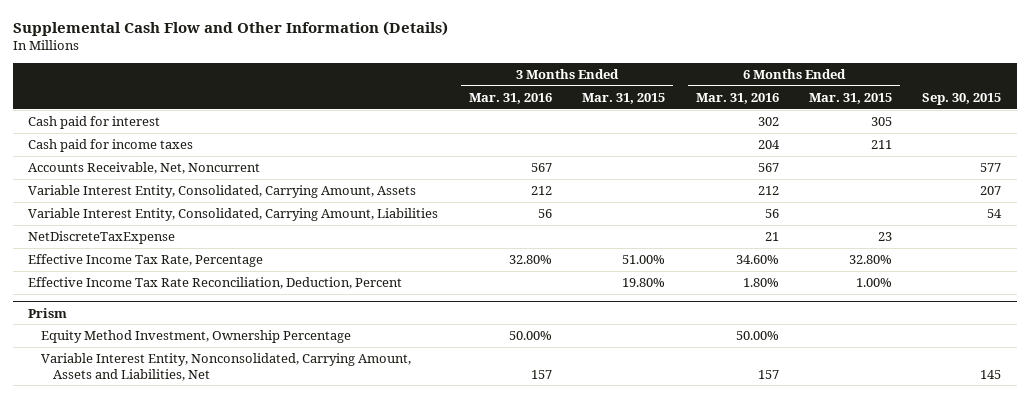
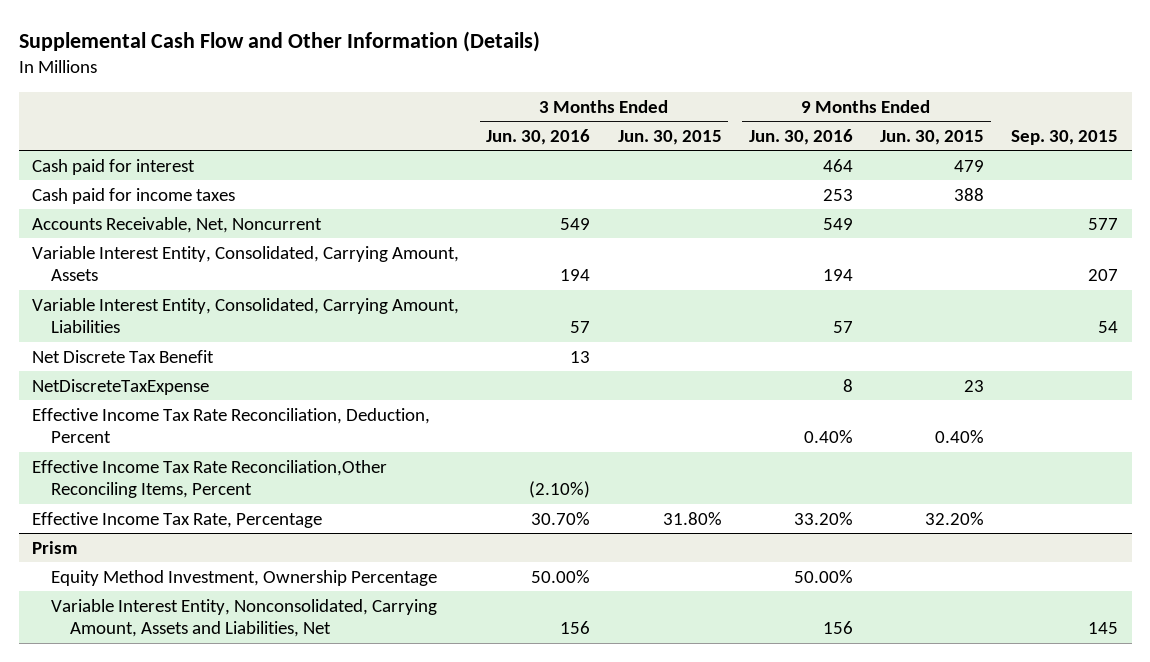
- | 3 Months Ended Mar. 31, 2016 | 3 Months Ended Mar. 31, 2015 | 6 Months Ended Mar. 31, 2016 | 6 Months Ended Mar. 31, 2015 | Sep. 30, 2015
+ | 3 Months Ended Jun. 30, 2016 | 3 Months Ended Jun. 30, 2015 | 9 Months Ended Jun. 30, 2016 | 9 Months Ended Jun. 30, 2015 | Sep. 30, 2015
+ Net Discrete Tax Benefit | 13 | | | |
+ Effective Income Tax Rate Reconciliation,Other Reconciling Items, Percent | (2.10%) | | | |
moved down: Effective Income Tax Rate, Percentage | 30.70% | 31.80% | 33.20% | 32.20% |

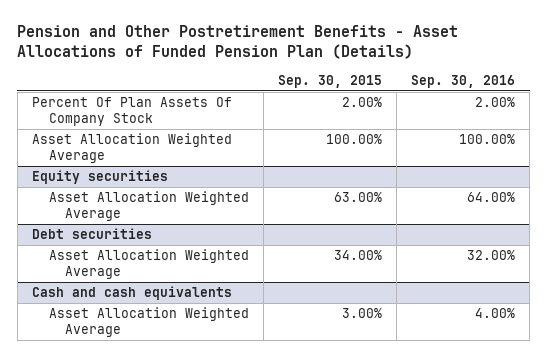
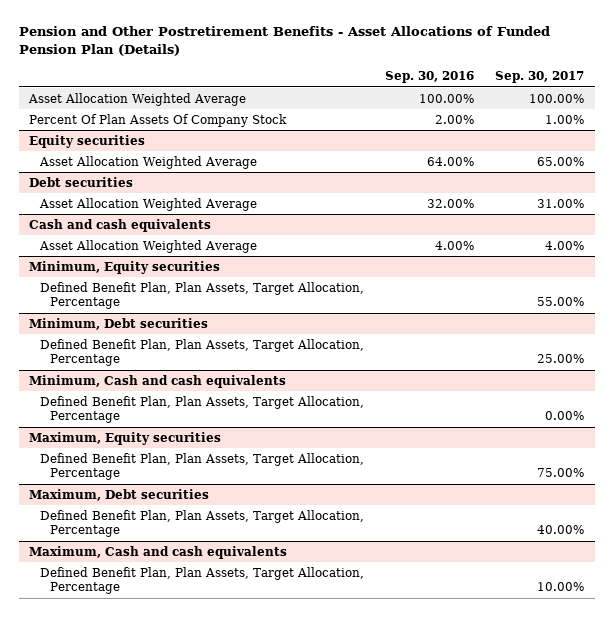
- | Sep. 30, 2015 | Sep. 30, 2016
+ | Sep. 30, 2016 | Sep. 30, 2017
moved down: Percent Of Plan Assets Of Company Stock | 2.00% | 1.00%
+ Minimum, Equity securities
+ Defined Benefit Plan, Plan Assets, Target Allocation, Percentage | | 55.00%
+ Minimum, Debt securities
+ Defined Benefit Plan, Plan Assets, Target Allocation, Percentage | | 25.00%
+ Minimum, Cash and cash equivalents
+ Defined Benefit Plan, Plan Assets, Target Allocation, Percentage | | 0.00%
+ Maximum, Equity securities
+ Defined Benefit Plan, Plan Assets, Target Allocation, Percentage | | 75.00%
+ Maximum, Debt securities
+ Defined Benefit Plan, Plan Assets, Target Allocation, Percentage | | 40.00%
+ Maximum, Cash and cash equivalents
+ Defined Benefit Plan, Plan Assets, Target Allocation, Percentage | | 10.00%

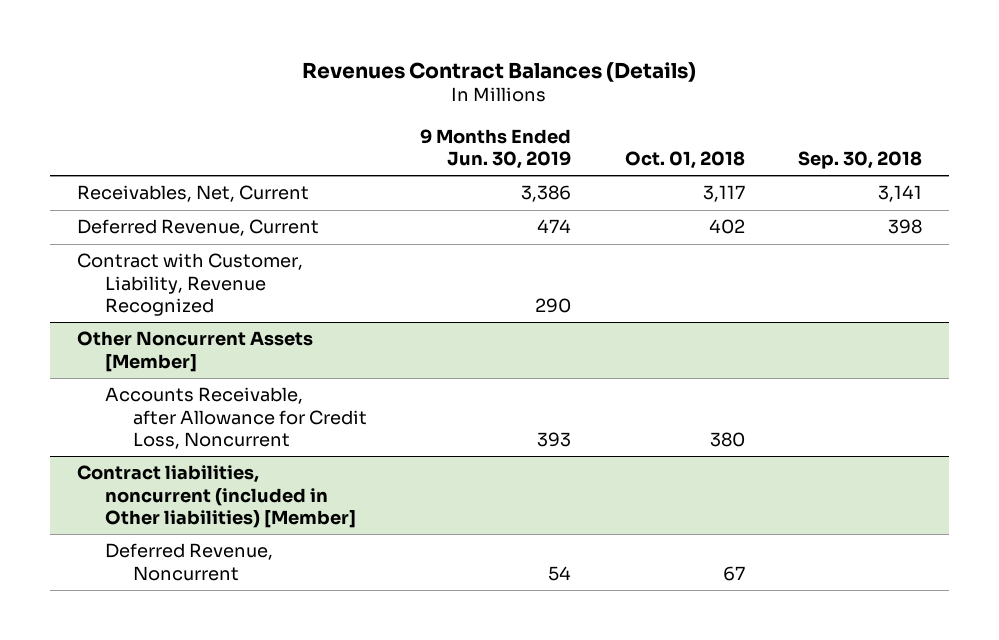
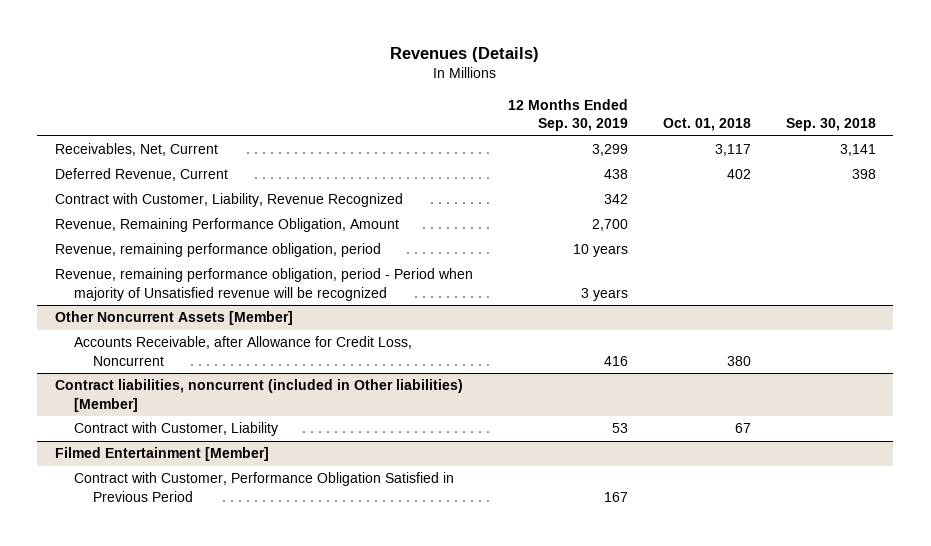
- Revenues Contract Balances (Details)
+ Revenues (Details)
- | 9 Months Ended Jun. 30, 2019 | Oct. 01, 2018 | Sep. 30, 2018
+ | 12 Months Ended Sep. 30, 2019 | Oct. 01, 2018 | Sep. 30, 2018
+ Revenue, Remaining Performance Obligation, Amount | 2,700 | |
+ Revenue, remaining performance obligation, period | 10 years | |
+ Revenue, remaining performance obligation, period - Period when majority of Unsatisfied revenue will be recognized | 3 years | |
@ Contract liabilities, noncurrent (included in Other liabilities) [Member]
- Deferred Revenue, Noncurrent | 54 | 67 |
+ Contract with Customer, Liability | 53 | 67 |
+ Filmed Entertainment [Member]
+ Contract with Customer, Performance Obligation Satisfied in Previous Period | 167 | |

